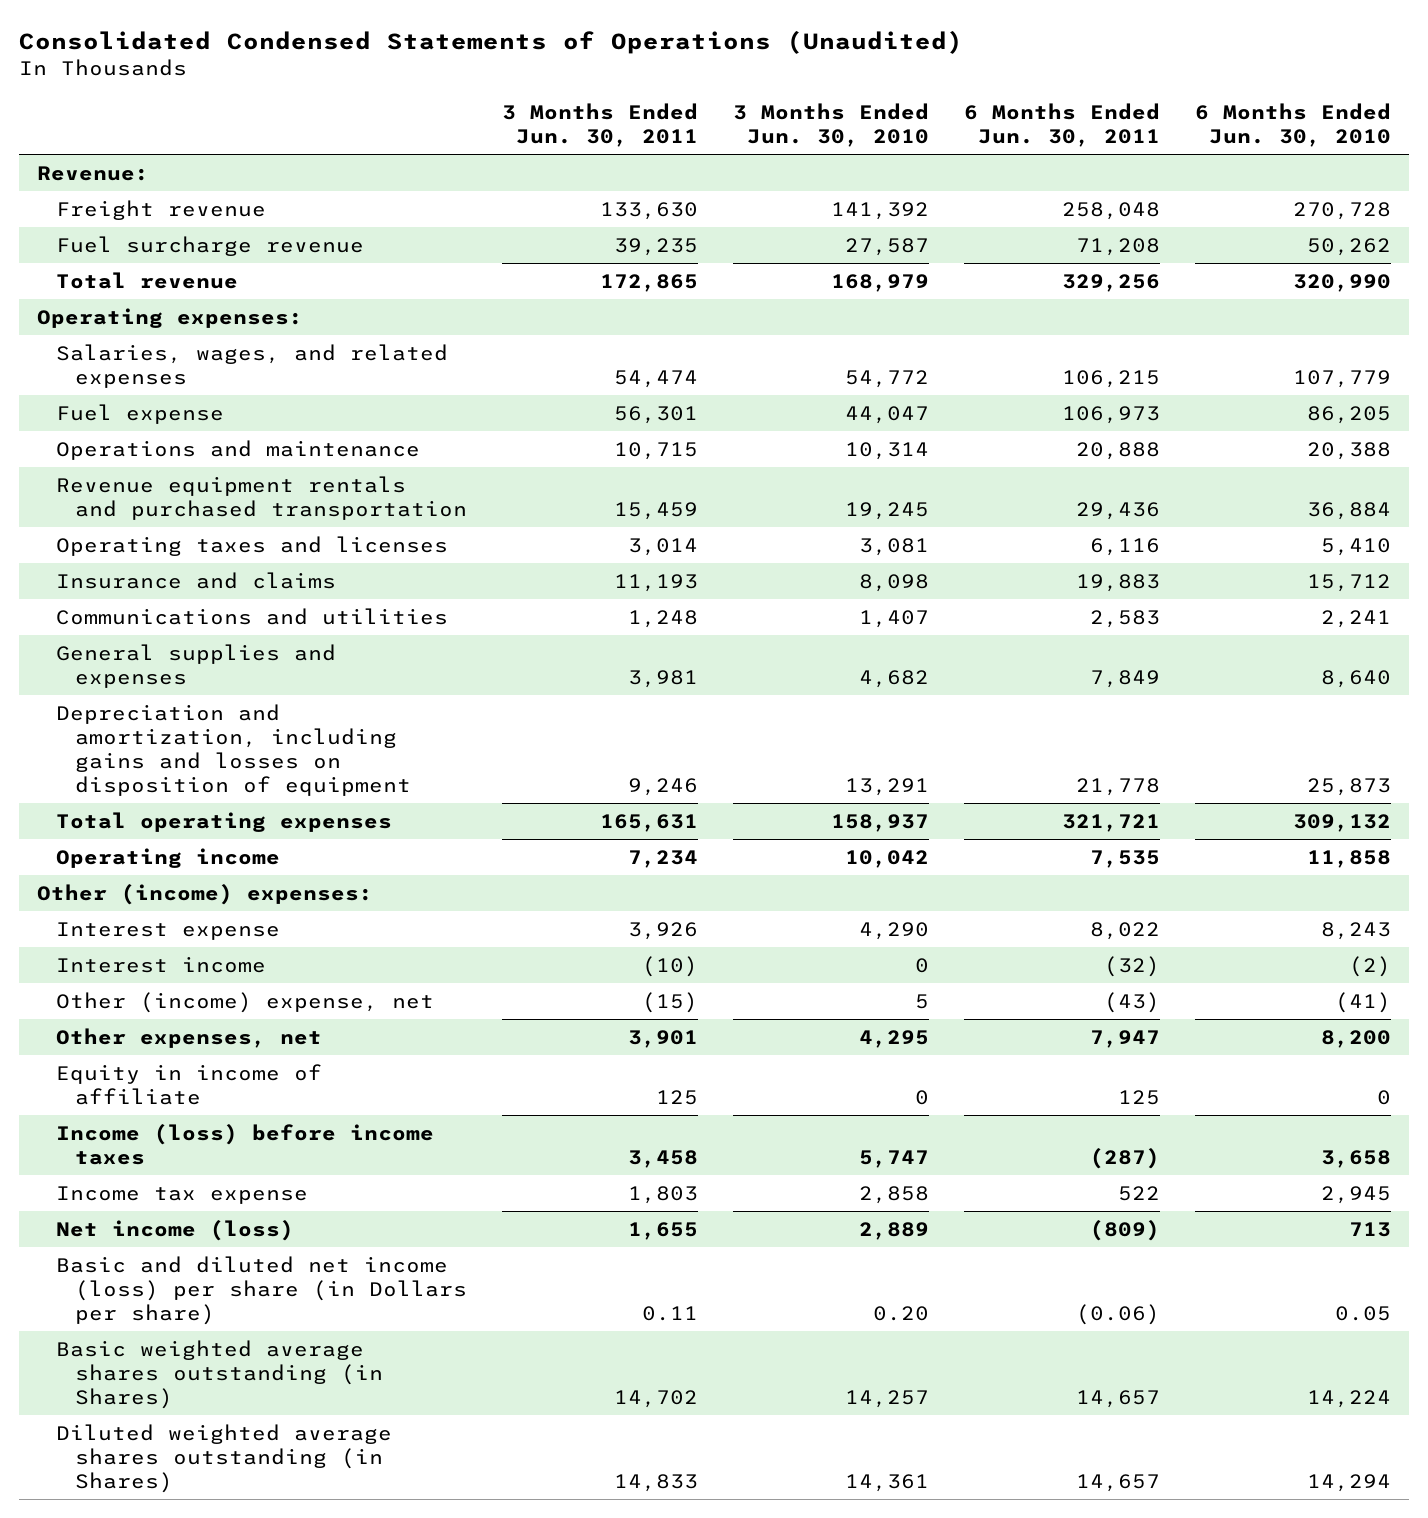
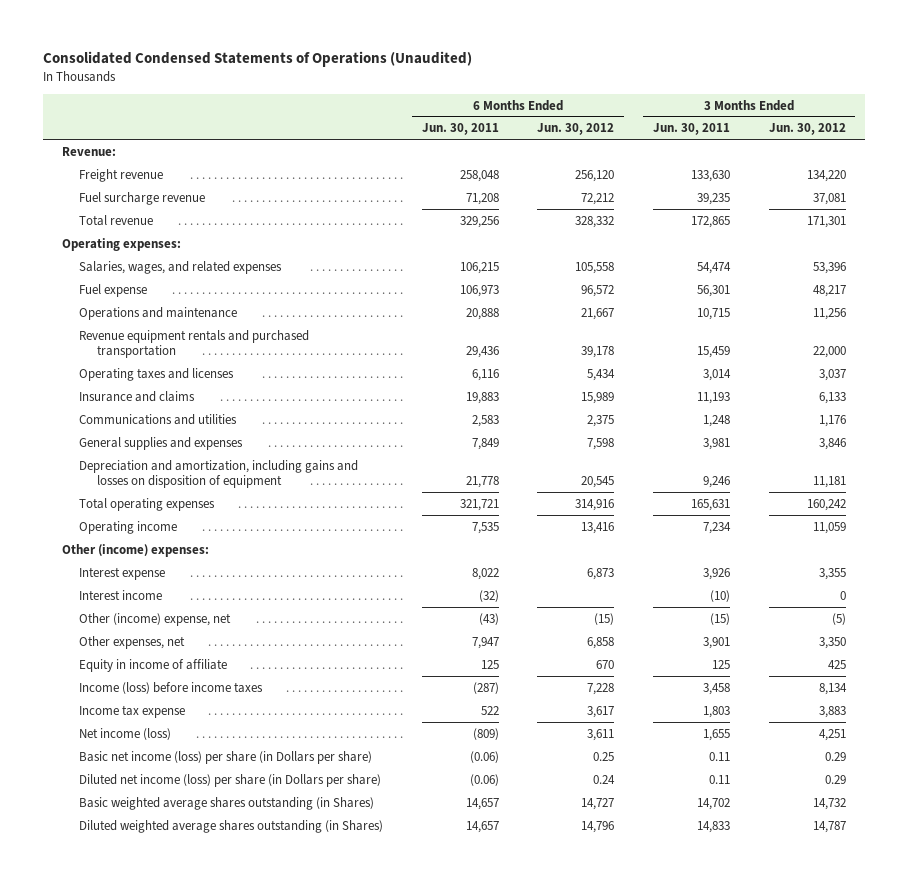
- | 3 Months Ended Jun. 30, 2011 | 3 Months Ended Jun. 30, 2010 | 6 Months Ended Jun. 30, 2011 | 6 Months Ended Jun. 30, 2010
+ | 6 Months Ended Jun. 30, 2011 | 6 Months Ended Jun. 30, 2012 | 3 Months Ended Jun. 30, 2011 | 3 Months Ended Jun. 30, 2012
- Basic and diluted net income (loss) per share (in Dollars per share) | 0.11 | 0.20 | (0.06) | 0.05
+ Basic net income (loss) per share (in Dollars per share) | (0.06) | 0.25 | 0.11 | 0.29
+ Diluted net income (loss) per share (in Dollars per share) | (0.06) | 0.24 | 0.11 | 0.29

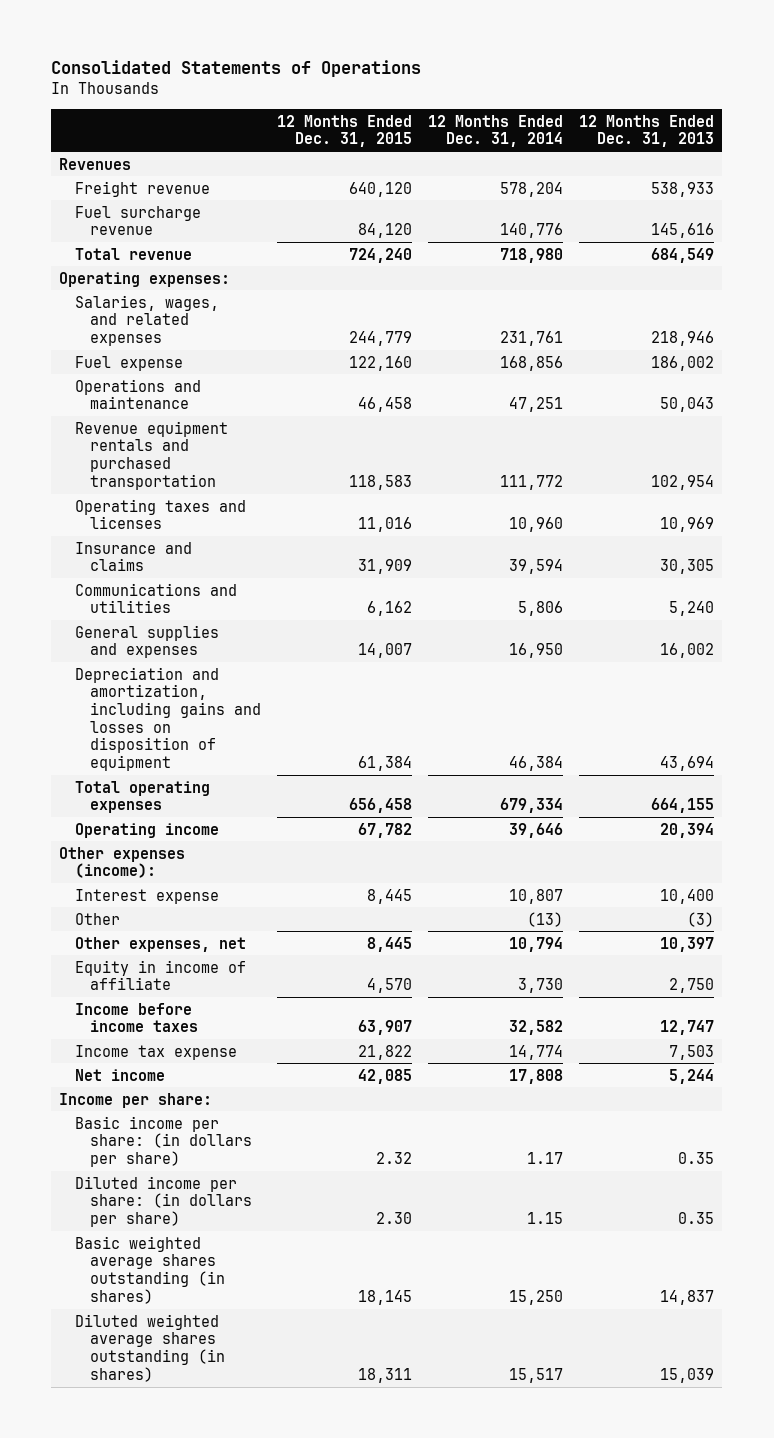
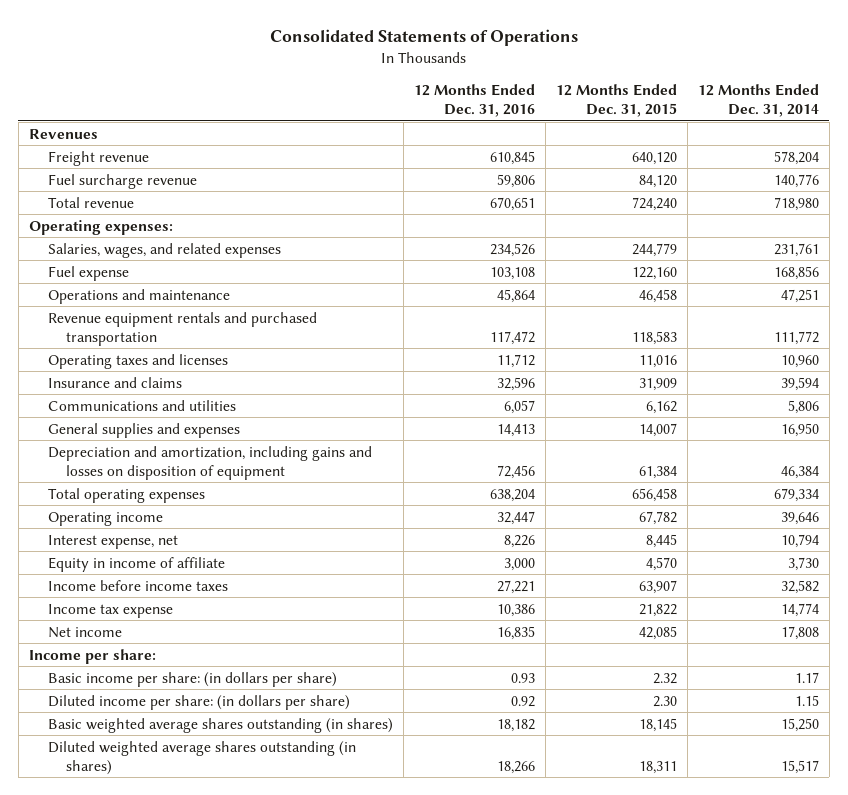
- | 12 Months Ended Dec. 31, 2015 | 12 Months Ended Dec. 31, 2014 | 12 Months Ended Dec. 31, 2013
+ | 12 Months Ended Dec. 31, 2016 | 12 Months Ended Dec. 31, 2015 | 12 Months Ended Dec. 31, 2014
- Other expenses (income):
- Interest expense | 8,445 | 10,807 | 10,400
- Other | | (13) | (3)
- Other expenses, net | 8,445 | 10,794 | 10,397
+ Interest expense, net | 8,226 | 8,445 | 10,794

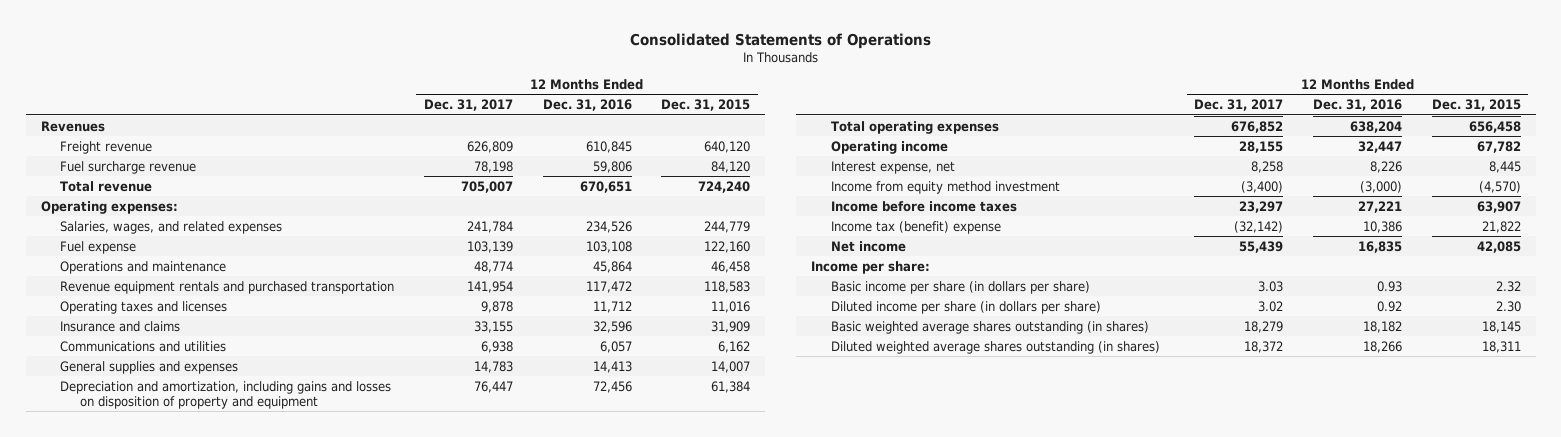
- | 12 Months Ended Dec. 31, 2016 | 12 Months Ended Dec. 31, 2015 | 12 Months Ended Dec. 31, 2014
+ | 12 Months Ended Dec. 31, 2017 | 12 Months Ended Dec. 31, 2016 | 12 Months Ended Dec. 31, 2015
- Depreciation and amortization, including gains and losses on disposition of equipment | 72,456 | 61,384 | 46,384
+ Depreciation and amortization, including gains and losses on disposition of property and equipment | 76,447 | 72,456 | 61,384
- Equity in income of affiliate | 3,000 | 4,570 | 3,730
+ Income from equity method investment | (3,400) | (3,000) | (4,570)
- Income tax expense | 10,386 | 21,822 | 14,774
+ Income tax (benefit) expense | (32,142) | 10,386 | 21,822
- Basic income per share: (in dollars per share) | 0.93 | 2.32 | 1.17
- Diluted income per share: (in dollars per share) | 0.92 | 2.30 | 1.15
+ Basic income per share (in dollars per share) | 3.03 | 0.93 | 2.32
+ Diluted income per share (in dollars per share) | 3.02 | 0.92 | 2.30

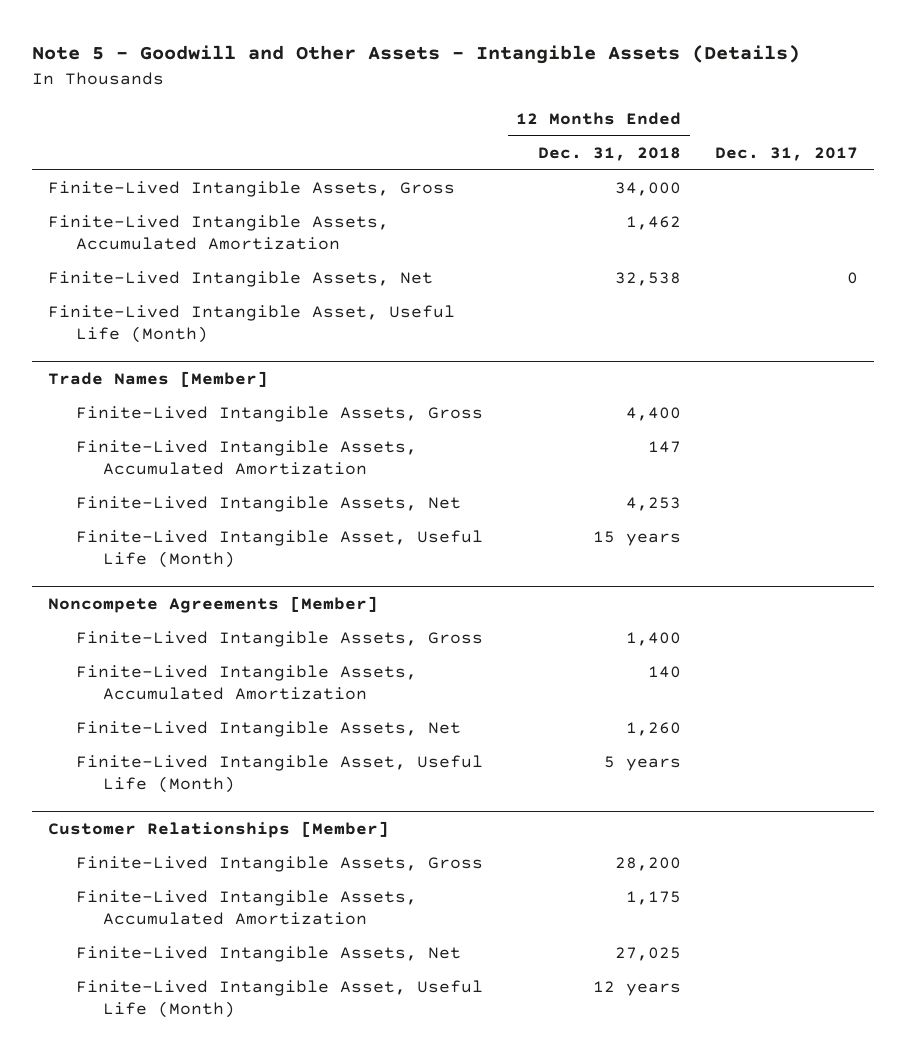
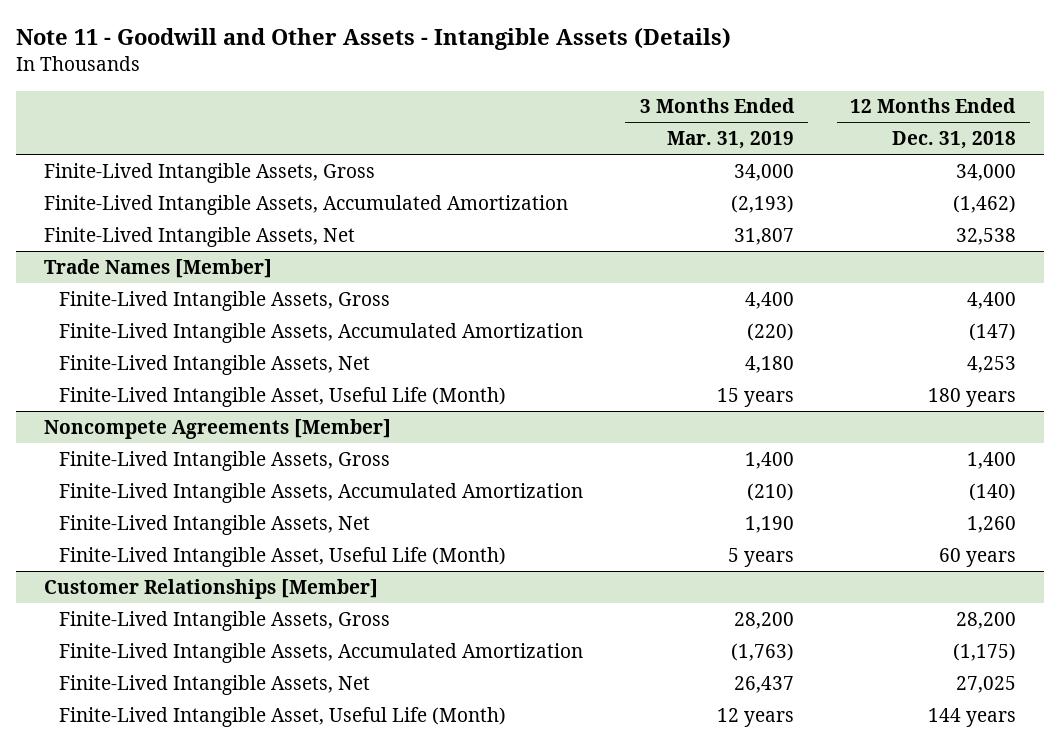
- Note 5 - Goodwill and Other Assets - Intangible Assets (Details)
+ Note 11 - Goodwill and Other Assets - Intangible Assets (Details)
- | 12 Months Ended Dec. 31, 2018 | Dec. 31, 2017
+ | 3 Months Ended Mar. 31, 2019 | 12 Months Ended Dec. 31, 2018
- Finite-Lived Intangible Assets, Accumulated Amortization | 1,462 |
+ Finite-Lived Intangible Assets, Accumulated Amortization | (2,193) | (1,462)
- Finite-Lived Intangible Asset, Useful Life (Month)
@ Trade Names [Member]
- Finite-Lived Intangible Assets, Accumulated Amortization | 147 |
+ Finite-Lived Intangible Assets, Accumulated Amortization | (220) | (147)
- Finite-Lived Intangible Asset, Useful Life (Month) | 15 years |
+ Finite-Lived Intangible Asset, Useful Life (Month) | 15 years | 180 years
@ Noncompete Agreements [Member]
- Finite-Lived Intangible Assets, Accumulated Amortization | 140 |
+ Finite-Lived Intangible Assets, Accumulated Amortization | (210) | (140)
- Finite-Lived Intangible Asset, Useful Life (Month) | 5 years |
+ Finite-Lived Intangible Asset, Useful Life (Month) | 5 years | 60 years
@ Customer Relationships [Member]
- Finite-Lived Intangible Assets, Accumulated Amortization | 1,175 |
+ Finite-Lived Intangible Assets, Accumulated Amortization | (1,763) | (1,175)
- Finite-Lived Intangible Asset, Useful Life (Month) | 12 years |
+ Finite-Lived Intangible Asset, Useful Life (Month) | 12 years | 144 years

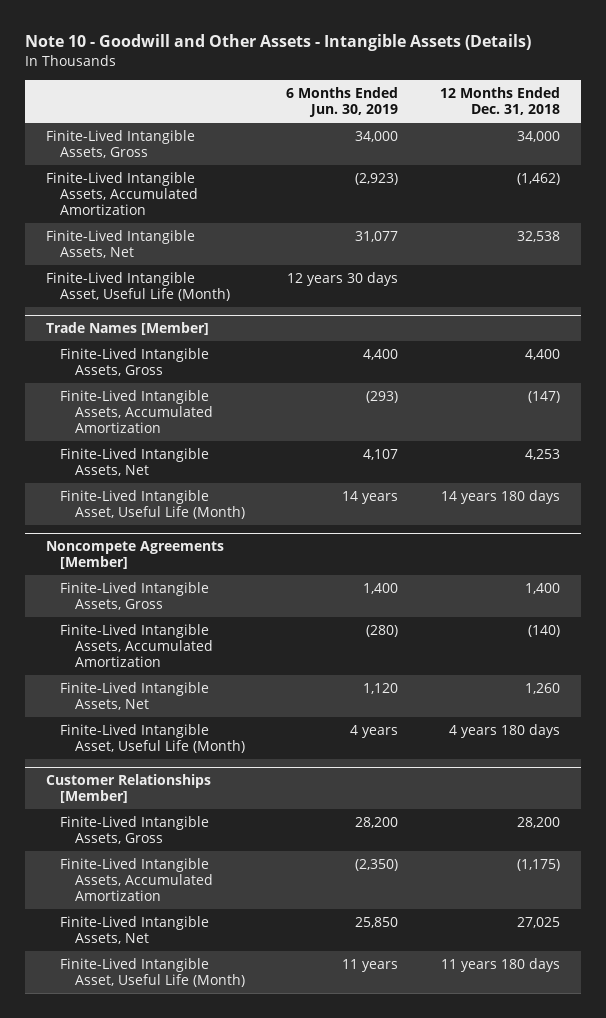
- Note 11 - Goodwill and Other Assets - Intangible Assets (Details)
+ Note 10 - Goodwill and Other Assets - Intangible Assets (Details)
- | 3 Months Ended Mar. 31, 2019 | 12 Months Ended Dec. 31, 2018
+ | 6 Months Ended Jun. 30, 2019 | 12 Months Ended Dec. 31, 2018
+ Finite-Lived Intangible Asset, Useful Life (Month) | 12 years 30 days |
@ Trade Names [Member]
- Finite-Lived Intangible Asset, Useful Life (Month) | 15 years | 180 years
+ Finite-Lived Intangible Asset, Useful Life (Month) | 14 years | 14 years 180 days
@ Noncompete Agreements [Member]
- Finite-Lived Intangible Asset, Useful Life (Month) | 5 years | 60 years
+ Finite-Lived Intangible Asset, Useful Life (Month) | 4 years | 4 years 180 days
@ Customer Relationships [Member]
- Finite-Lived Intangible Asset, Useful Life (Month) | 12 years | 144 years
+ Finite-Lived Intangible Asset, Useful Life (Month) | 11 years | 11 years 180 days

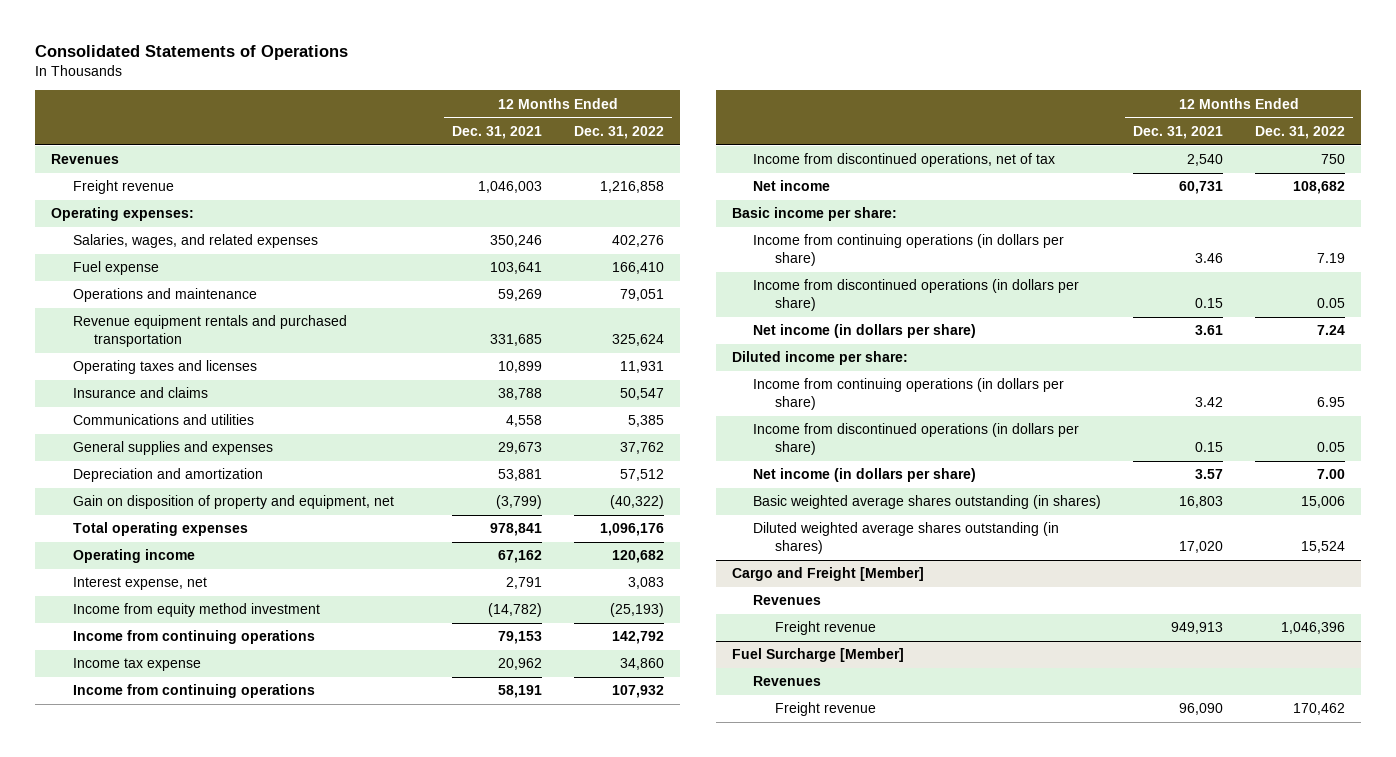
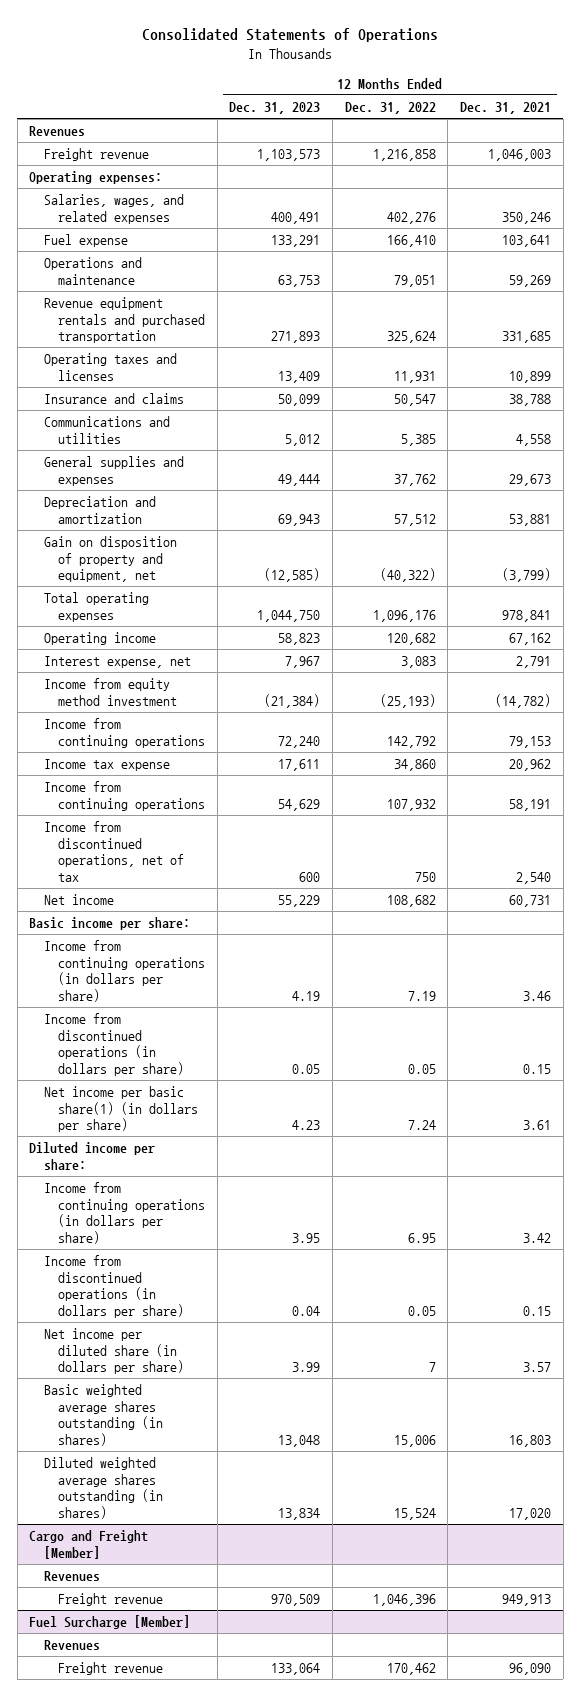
- | 12 Months Ended Dec. 31, 2021 | 12 Months Ended Dec. 31, 2022
+ | 12 Months Ended Dec. 31, 2023 | 12 Months Ended Dec. 31, 2022 | 12 Months Ended Dec. 31, 2021
- Net income (in dollars per share) | 3.61 | 7.24
+ Net income per basic share(1) (in dollars per share) | 4.23 | 7.24 | 3.61
- Net income (in dollars per share) | 3.57 | 7.00
+ Net income per diluted share (in dollars per share) | 3.99 | 7 | 3.57

